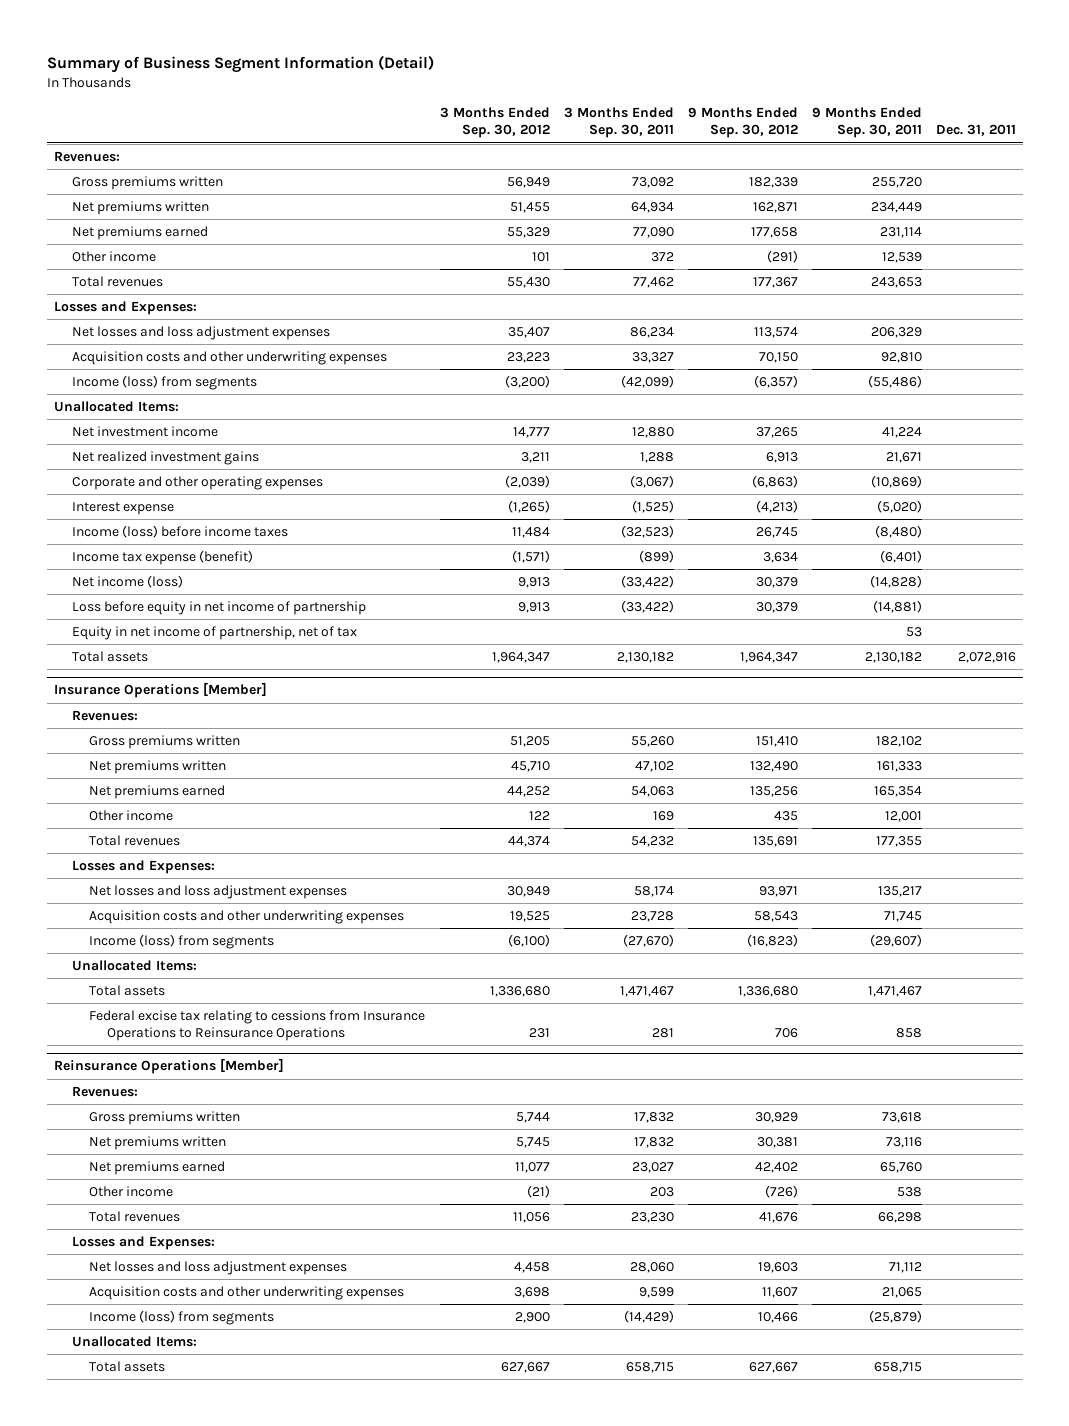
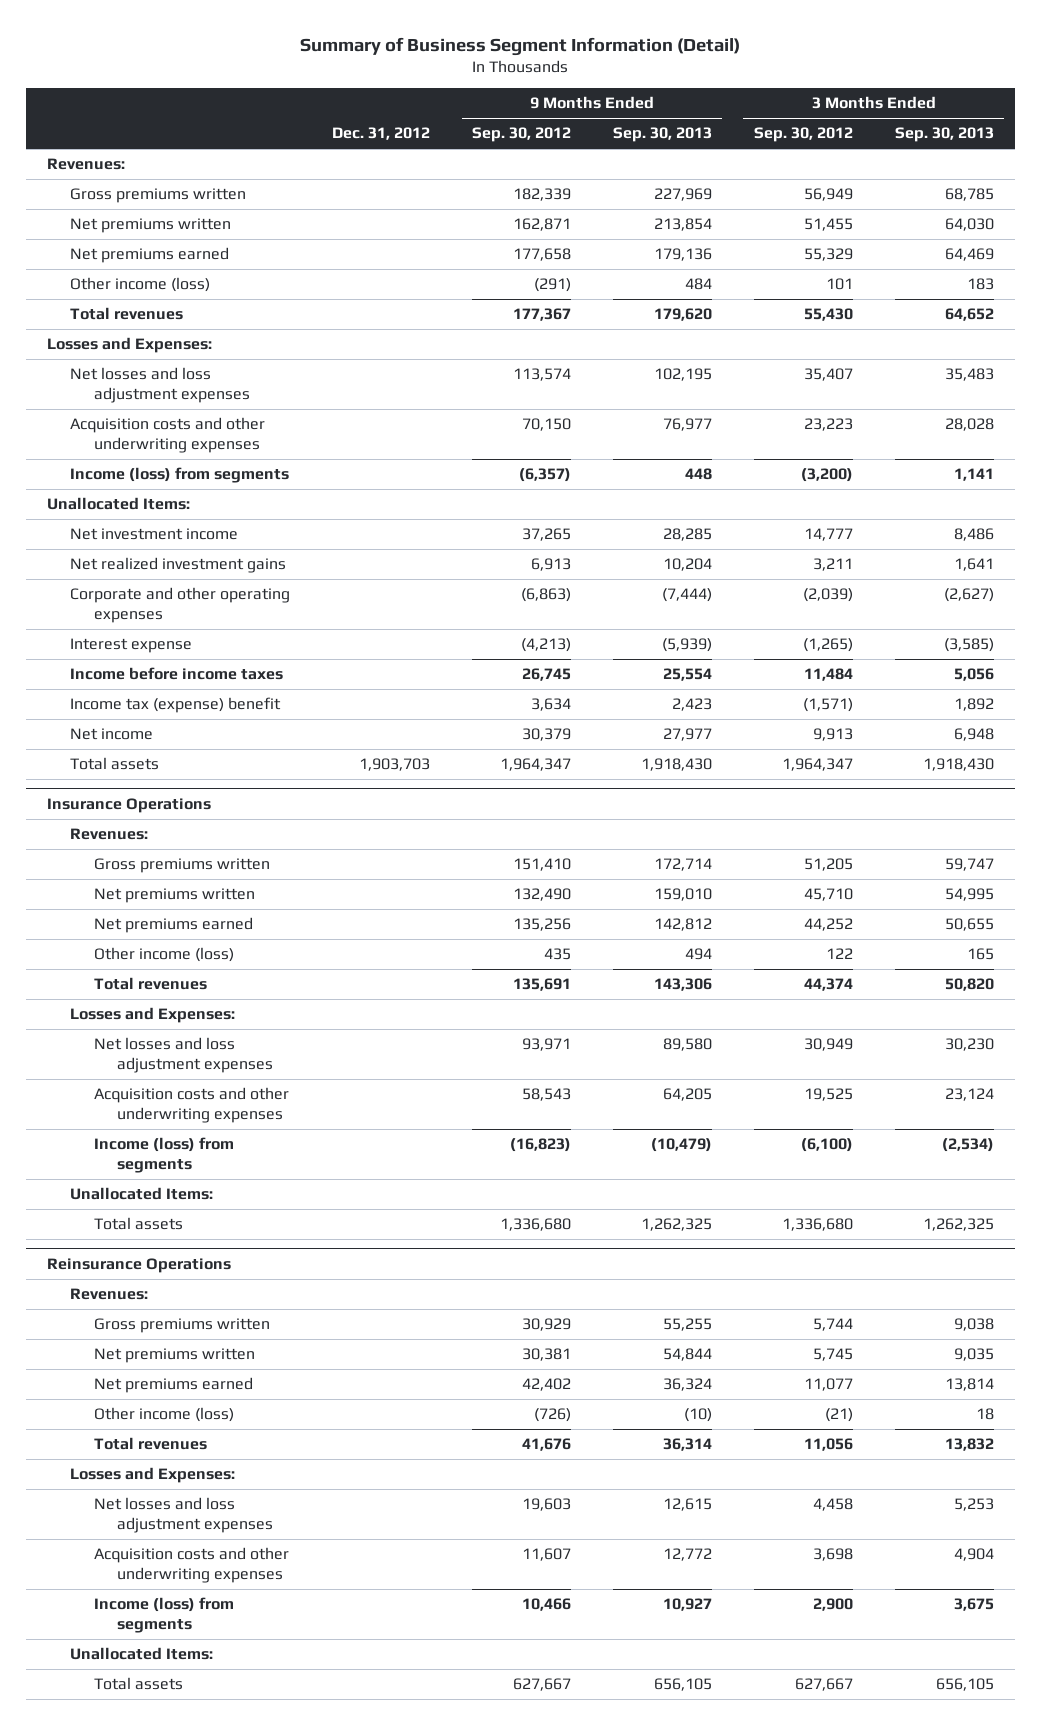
- | 3 Months Ended Sep. 30, 2012 | 3 Months Ended Sep. 30, 2011 | 9 Months Ended Sep. 30, 2012 | 9 Months Ended Sep. 30, 2011 | Dec. 31, 2011
+ | Dec. 31, 2012 | 9 Months Ended Sep. 30, 2012 | 9 Months Ended Sep. 30, 2013 | 3 Months Ended Sep. 30, 2012 | 3 Months Ended Sep. 30, 2013
- Other income | 101 | 372 | (291) | 12,539 |
+ Other income (loss) | | (291) | 484 | 101 | 183
- Income (loss) before income taxes | 11,484 | (32,523) | 26,745 | (8,480) |
- Income tax expense (benefit) | (1,571) | (899) | 3,634 | (6,401) |
- Net income (loss) | 9,913 | (33,422) | 30,379 | (14,828) |
- Loss before equity in net income of partnership | 9,913 | (33,422) | 30,379 | (14,881) |
- Equity in net income of partnership, net of tax | | | | 53 |
+ Income before income taxes | | 26,745 | 25,554 | 11,484 | 5,056
+ Income tax (expense) benefit | | 3,634 | 2,423 | (1,571) | 1,892
+ Net income | | 30,379 | 27,977 | 9,913 | 6,948
- Insurance Operations [Member]
+ Insurance Operations
- Other income | 122 | 169 | 435 | 12,001 |
+ Other income (loss) | | 435 | 494 | 122 | 165
- Federal excise tax relating to cessions from Insurance Operations to Reinsurance Operations | 231 | 281 | 706 | 858 |
- Reinsurance Operations [Member]
+ Reinsurance Operations
- Other income | (21) | 203 | (726) | 538 |
+ Other income (loss) | | (726) | (10) | (21) | 18

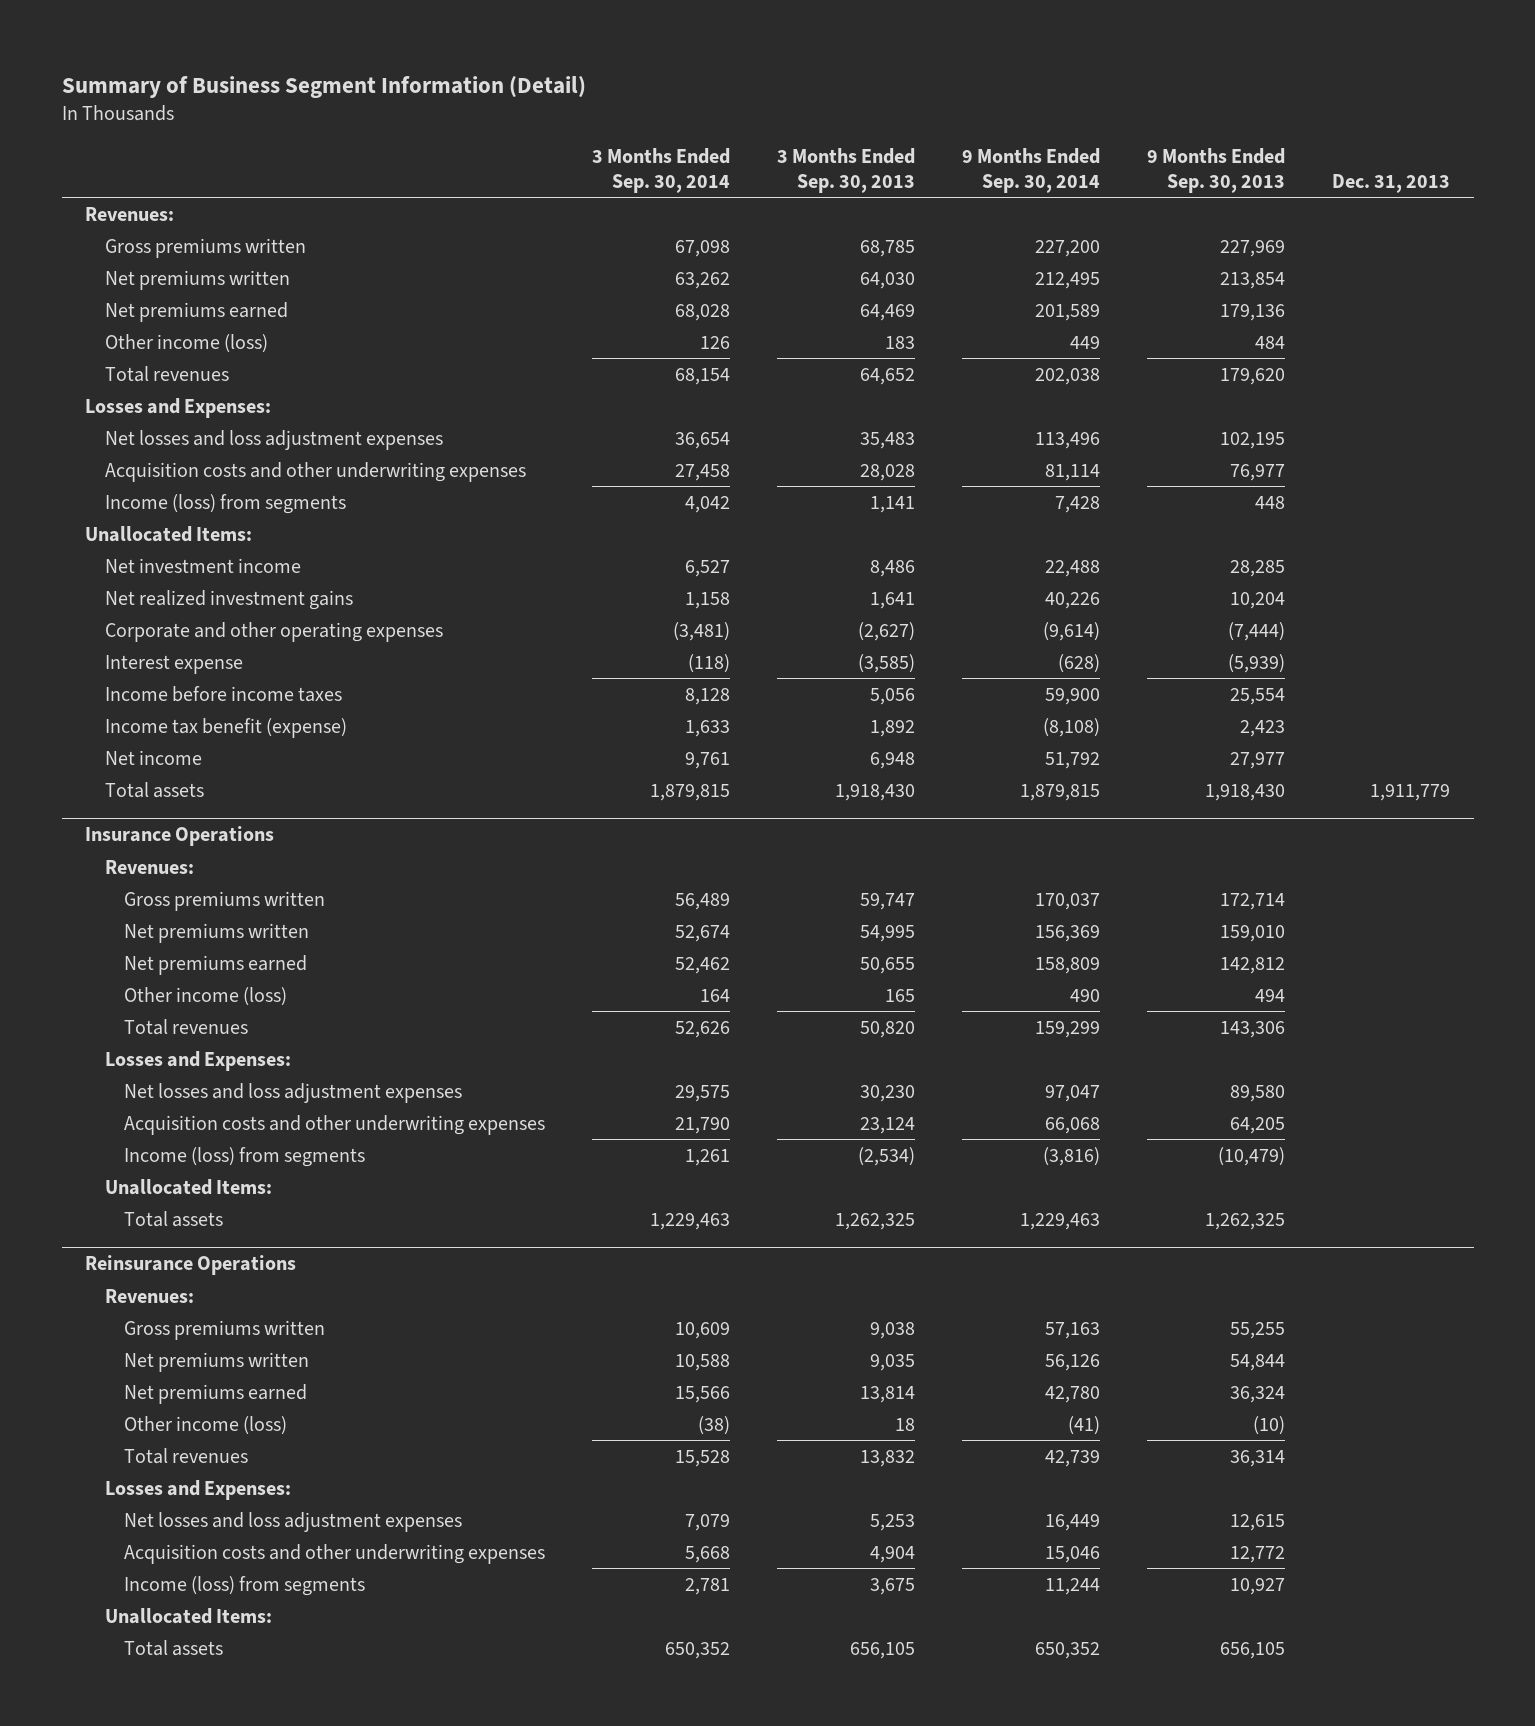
- | Dec. 31, 2012 | 9 Months Ended Sep. 30, 2012 | 9 Months Ended Sep. 30, 2013 | 3 Months Ended Sep. 30, 2012 | 3 Months Ended Sep. 30, 2013
+ | 3 Months Ended Sep. 30, 2014 | 3 Months Ended Sep. 30, 2013 | 9 Months Ended Sep. 30, 2014 | 9 Months Ended Sep. 30, 2013 | Dec. 31, 2013
- Income tax (expense) benefit | | 3,634 | 2,423 | (1,571) | 1,892
+ Income tax benefit (expense) | 1,633 | 1,892 | (8,108) | 2,423 |

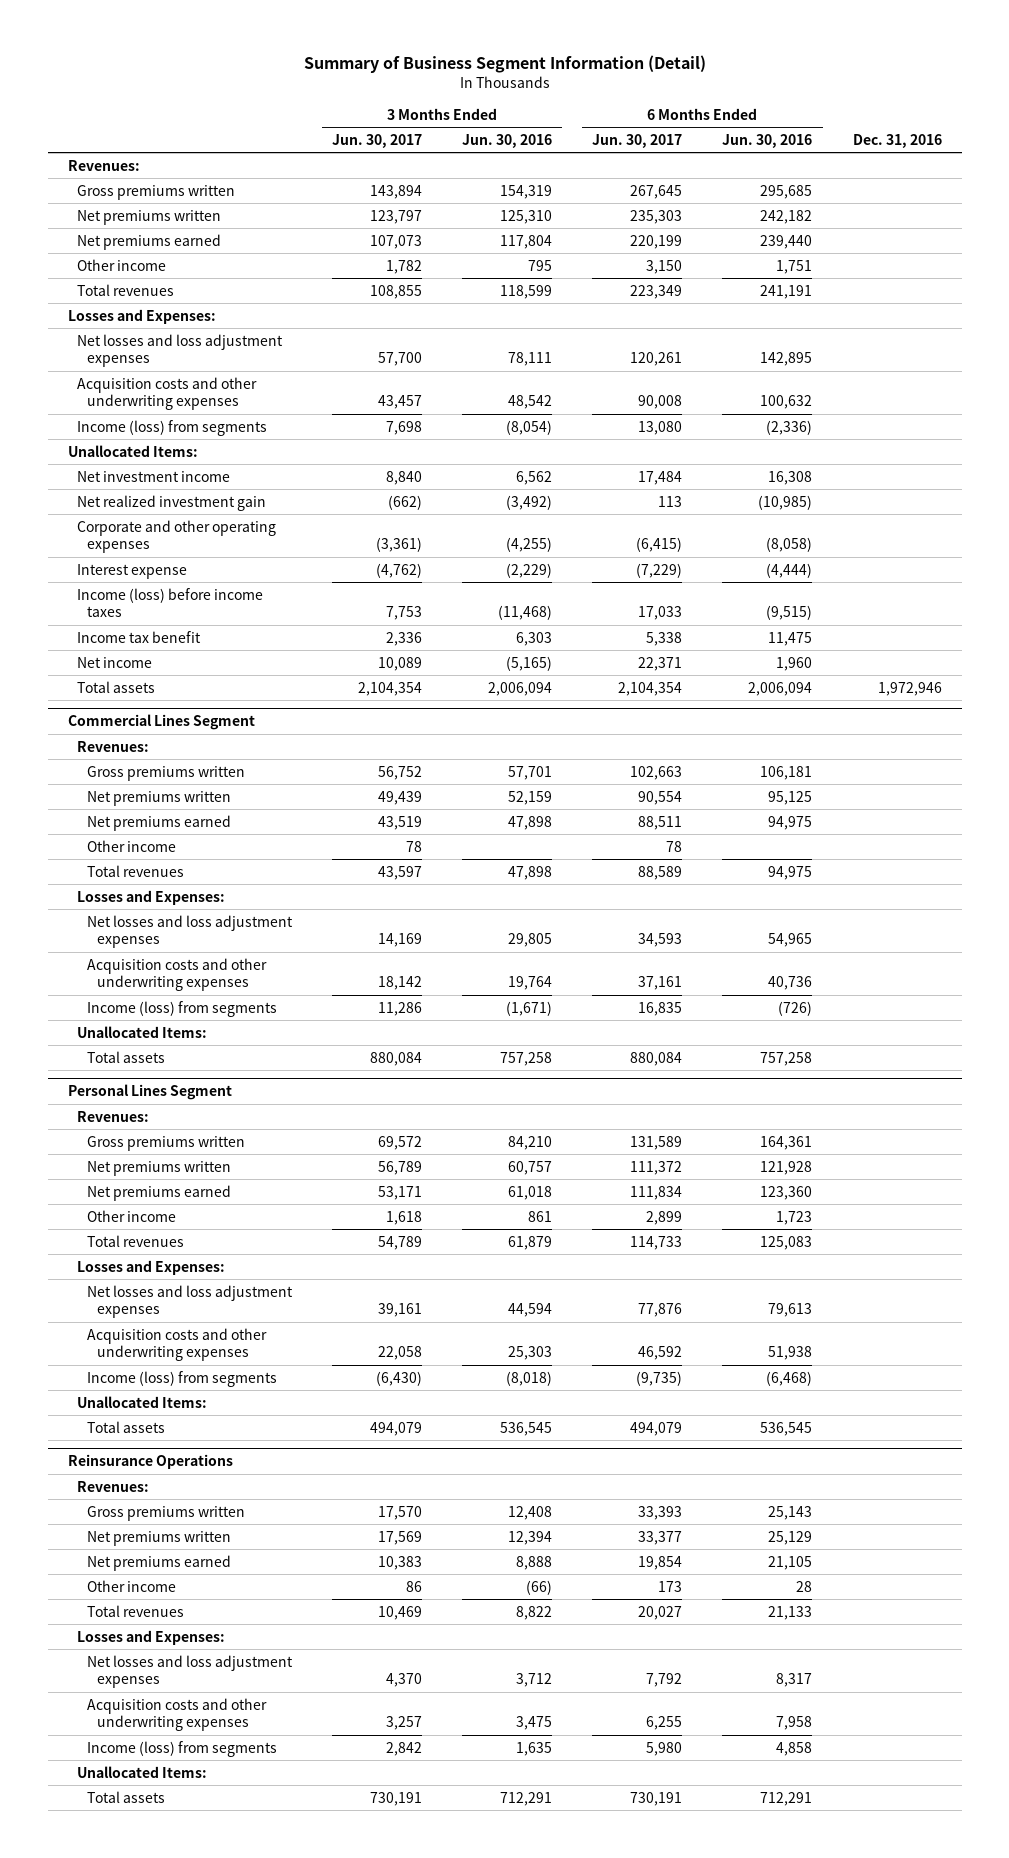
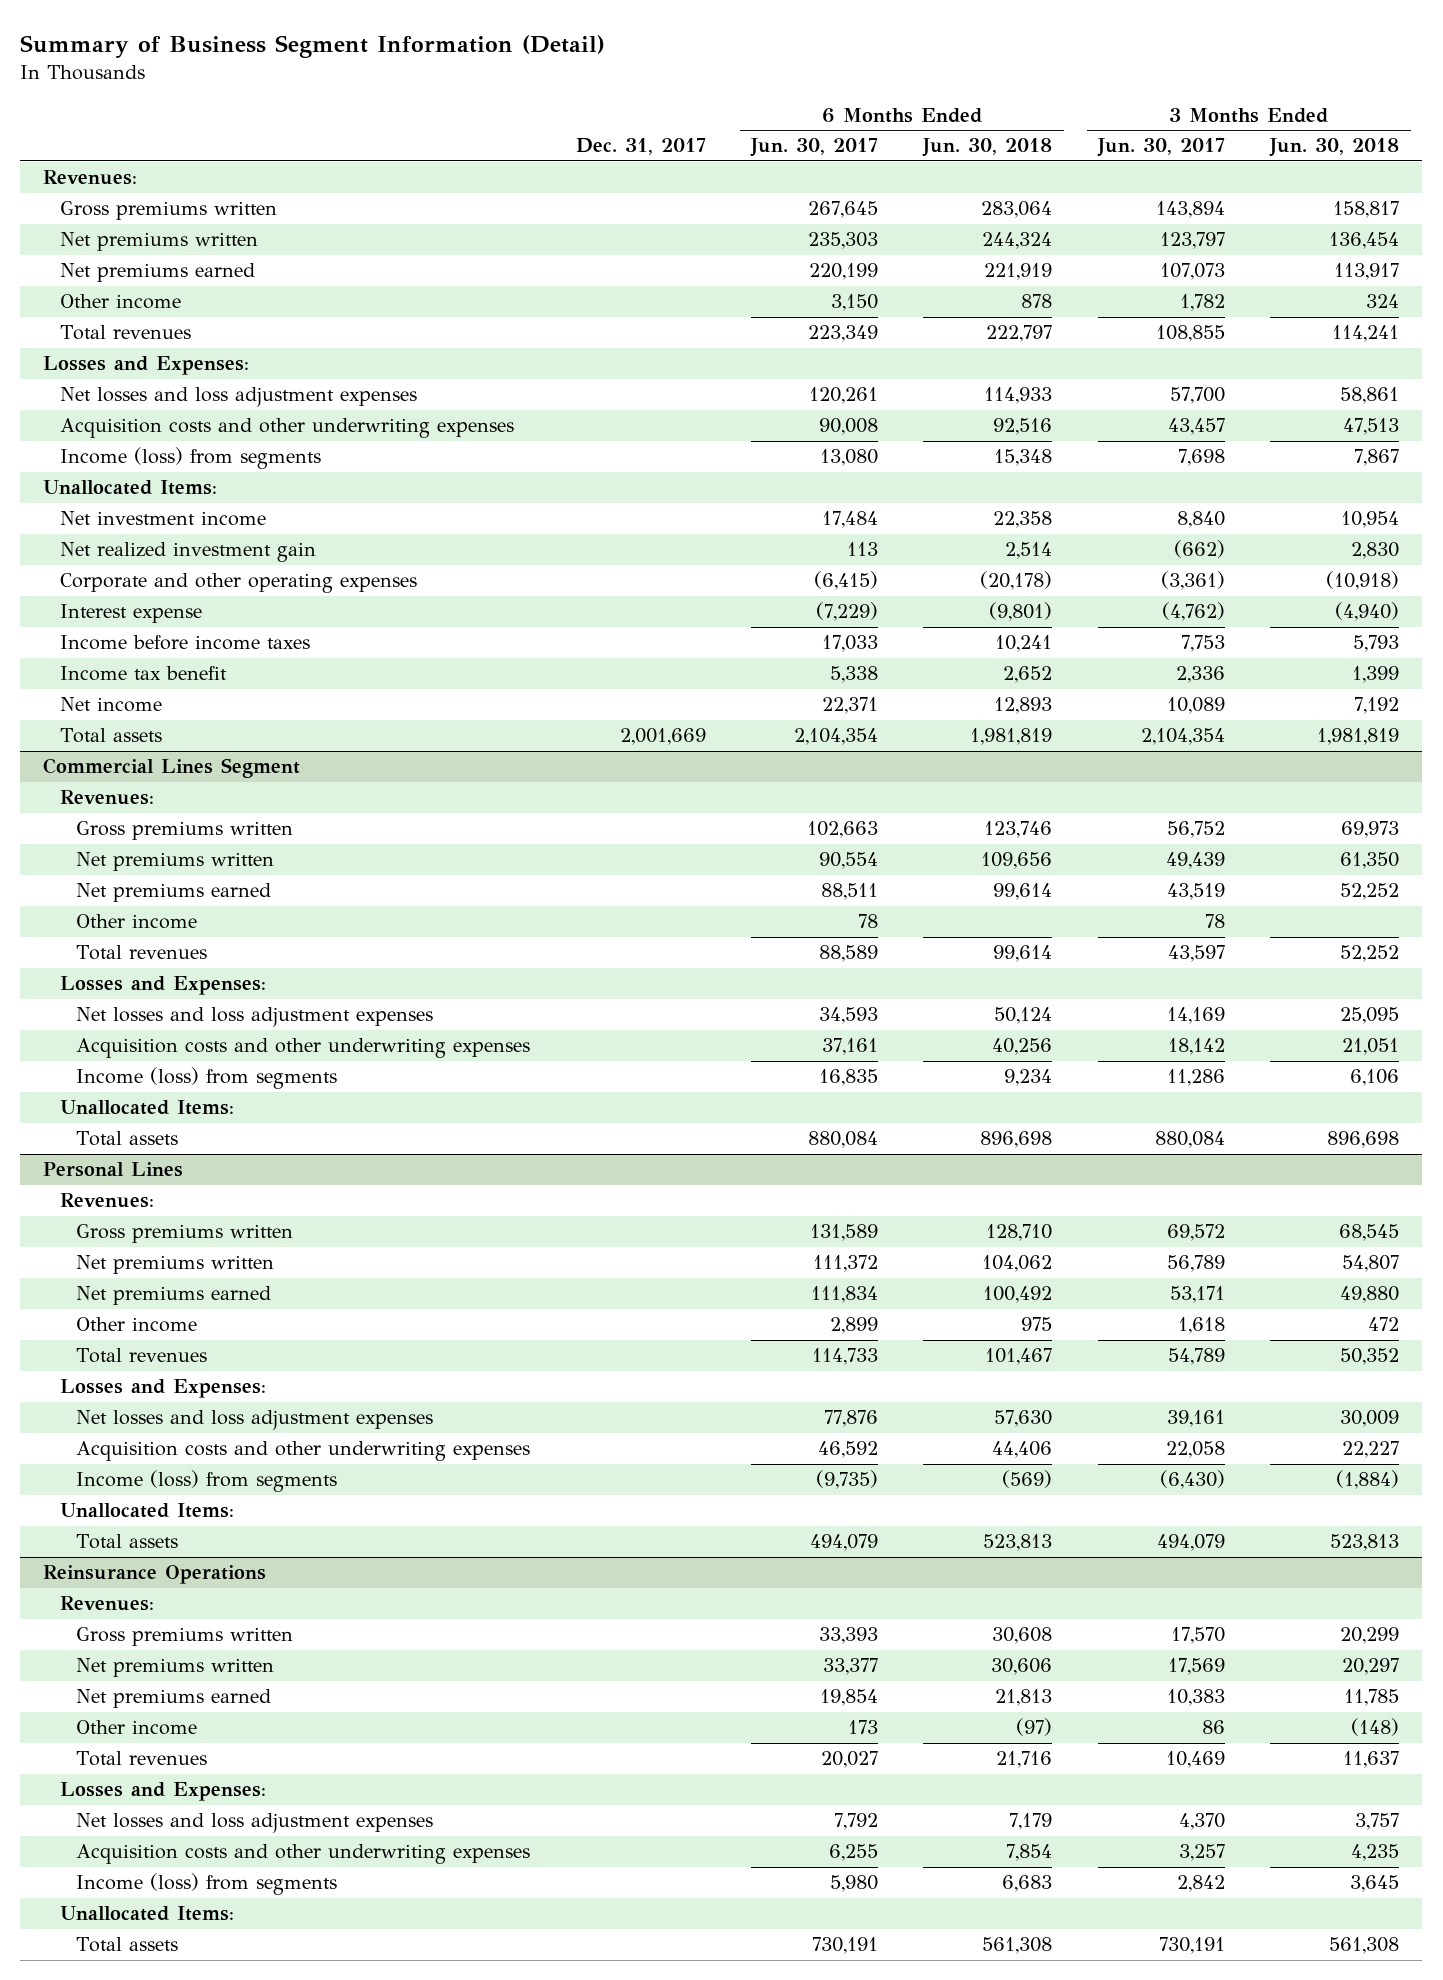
- | 3 Months Ended Jun. 30, 2017 | 3 Months Ended Jun. 30, 2016 | 6 Months Ended Jun. 30, 2017 | 6 Months Ended Jun. 30, 2016 | Dec. 31, 2016
+ | Dec. 31, 2017 | 6 Months Ended Jun. 30, 2017 | 6 Months Ended Jun. 30, 2018 | 3 Months Ended Jun. 30, 2017 | 3 Months Ended Jun. 30, 2018
- Income (loss) before income taxes | 7,753 | (11,468) | 17,033 | (9,515) |
+ Income before income taxes | | 17,033 | 10,241 | 7,753 | 5,793
- Personal Lines Segment
+ Personal Lines

